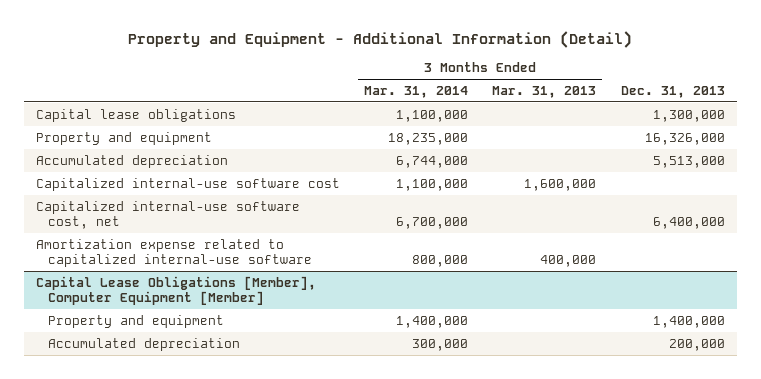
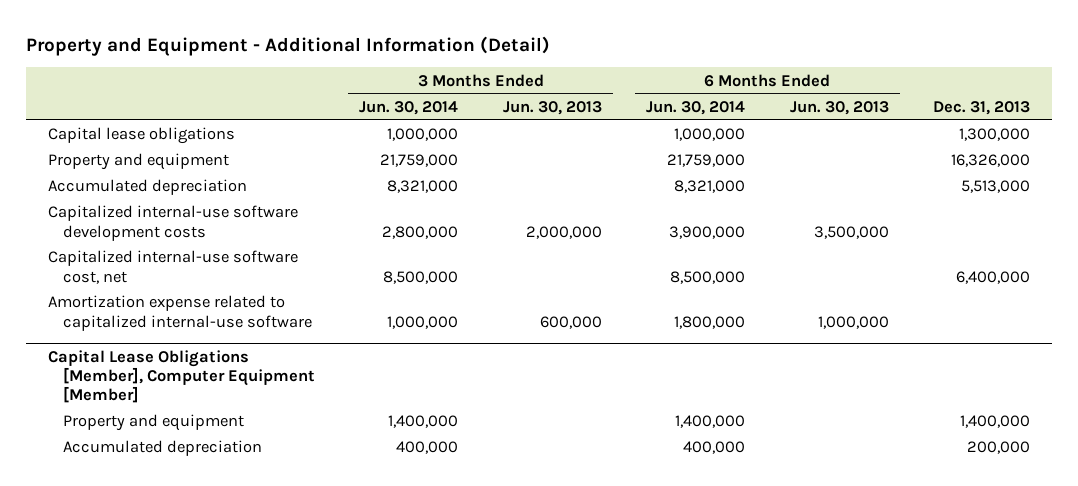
- | 3 Months Ended Mar. 31, 2014 | 3 Months Ended Mar. 31, 2013 | Dec. 31, 2013
+ | 3 Months Ended Jun. 30, 2014 | 3 Months Ended Jun. 30, 2013 | 6 Months Ended Jun. 30, 2014 | 6 Months Ended Jun. 30, 2013 | Dec. 31, 2013
- Capitalized internal-use software cost | 1,100,000 | 1,600,000 |
+ Capitalized internal-use software development costs | 2,800,000 | 2,000,000 | 3,900,000 | 3,500,000 |

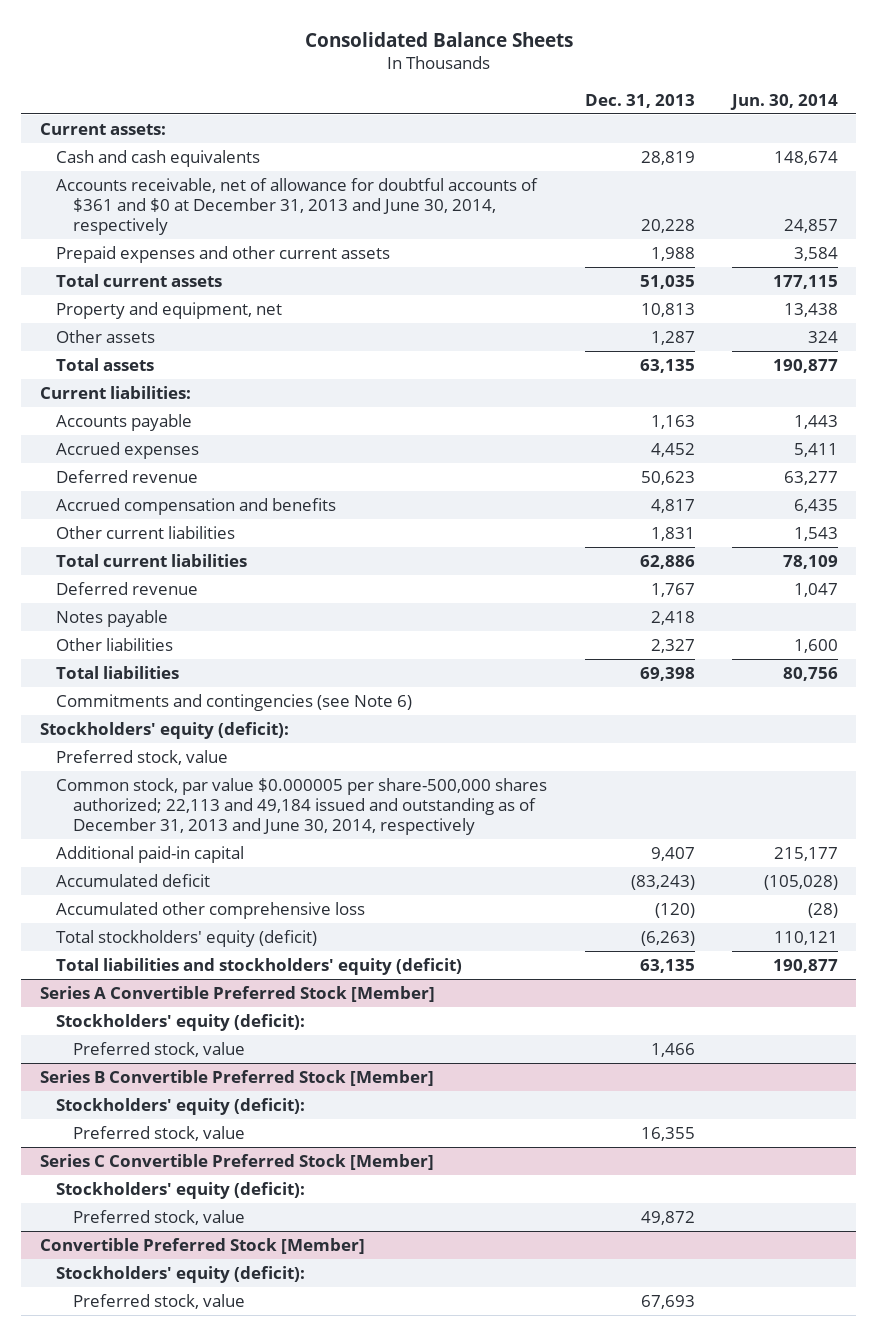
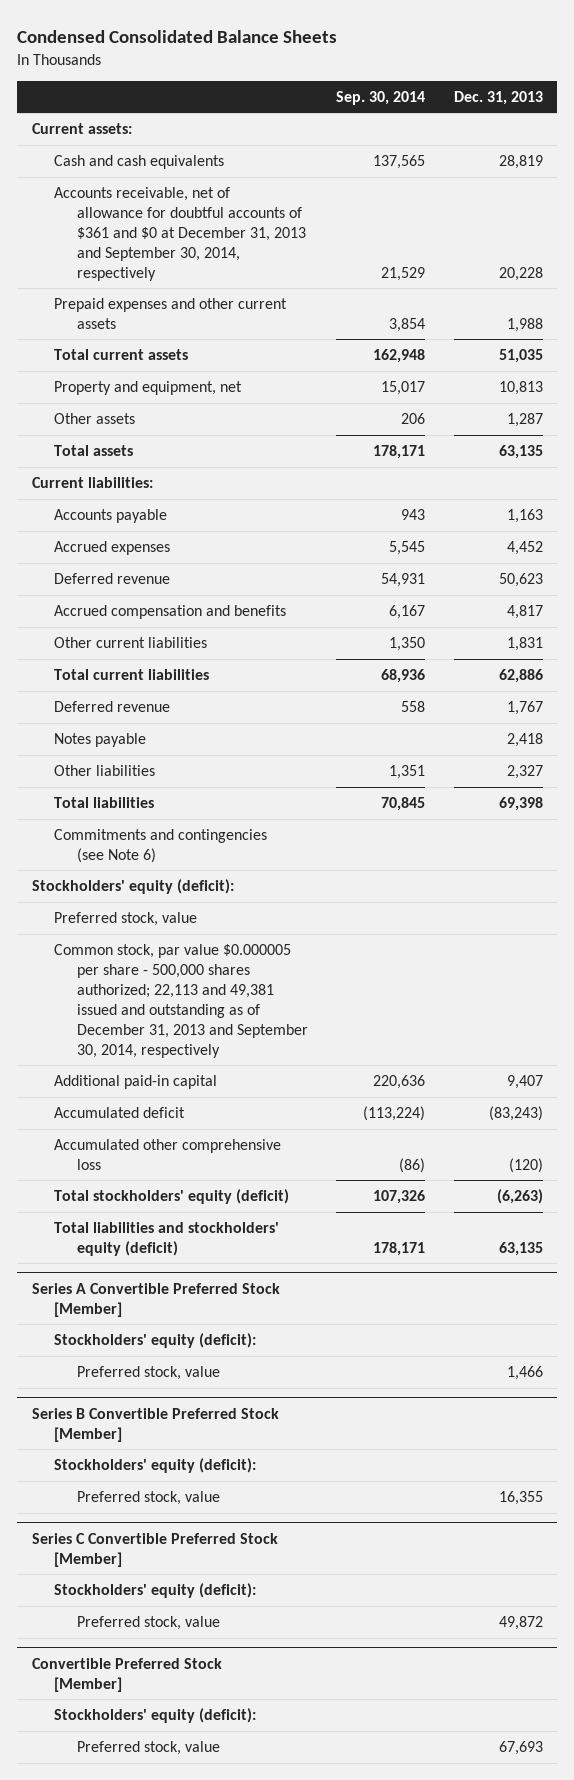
- Consolidated Balance Sheets
+ Condensed Consolidated Balance Sheets
- | Dec. 31, 2013 | Jun. 30, 2014
+ | Sep. 30, 2014 | Dec. 31, 2013
- Accounts receivable, net of allowance for doubtful accounts of $361 and $0 at December 31, 2013 and June 30, 2014, respectively | 20,228 | 24,857
+ Accounts receivable, net of allowance for doubtful accounts of $361 and $0 at December 31, 2013 and September 30, 2014, respectively | 21,529 | 20,228
- Common stock, par value $0.000005 per share-500,000 shares authorized; 22,113 and 49,184 issued and outstanding as of December 31, 2013 and June 30, 2014, respectively
+ Common stock, par value $0.000005 per share - 500,000 shares authorized; 22,113 and 49,381 issued and outstanding as of December 31, 2013 and September 30, 2014, respectively

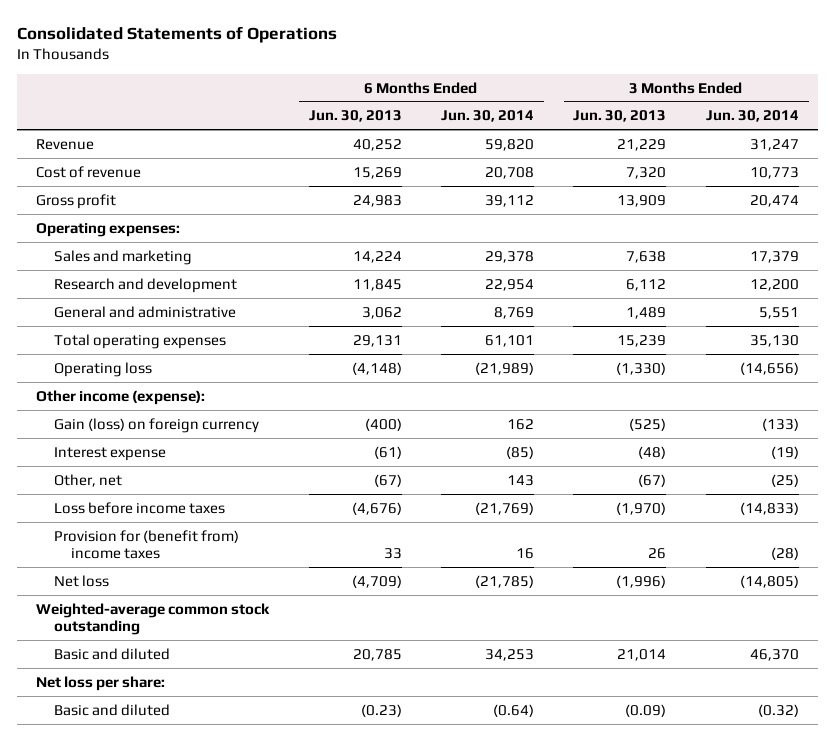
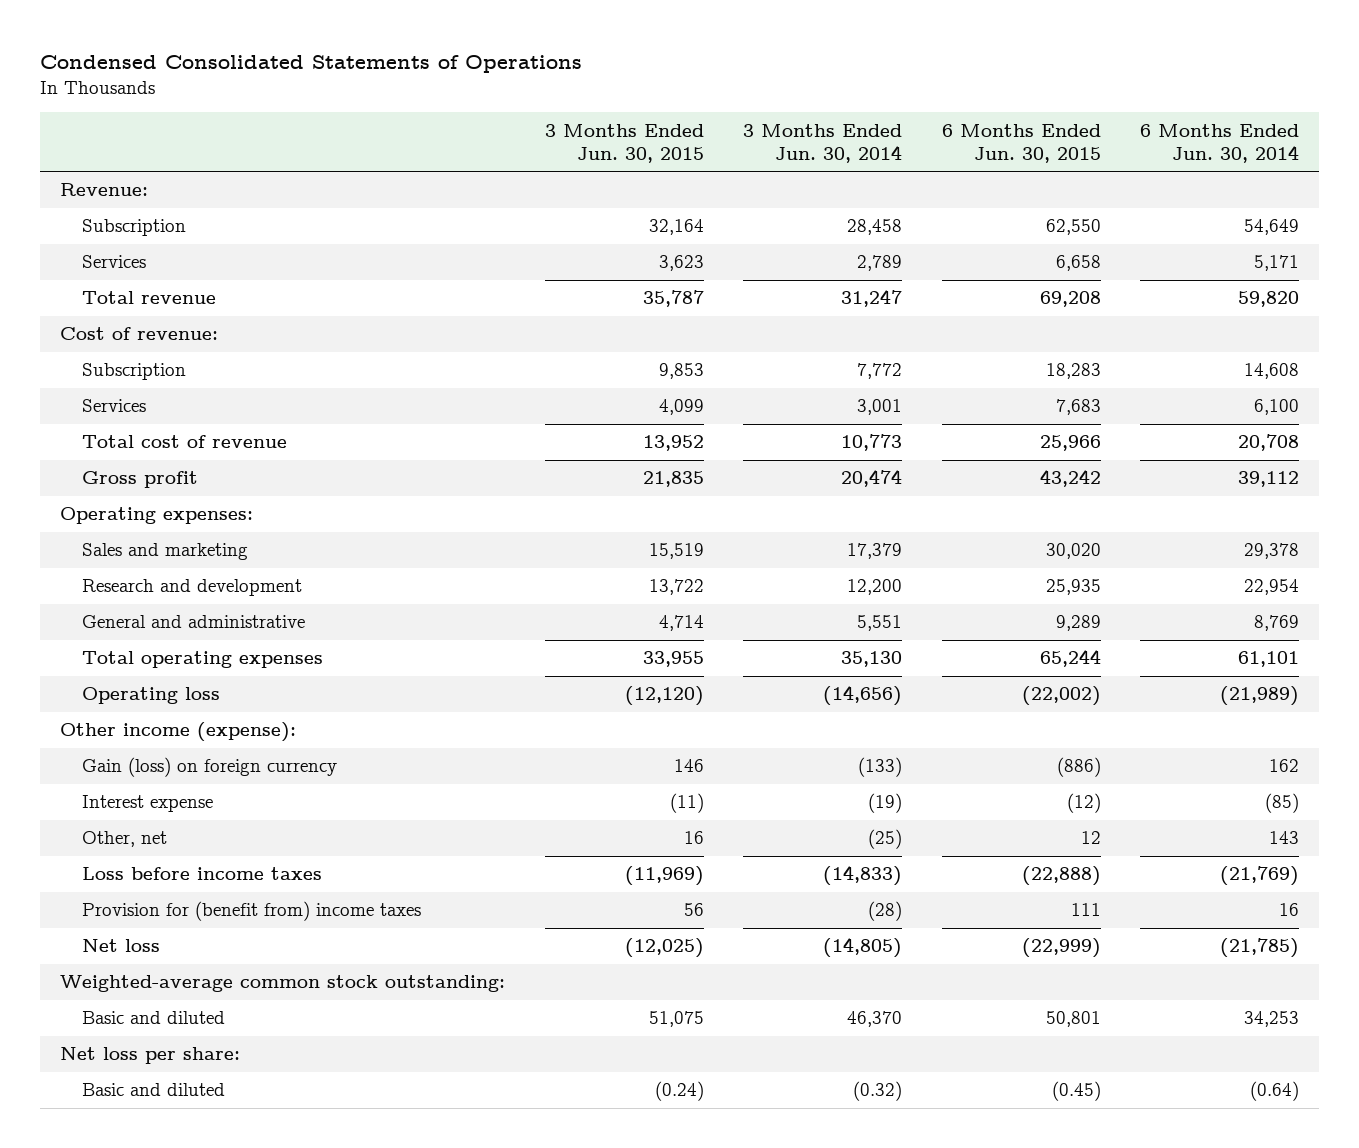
- Consolidated Statements of Operations
+ Condensed Consolidated Statements of Operations
- | 6 Months Ended Jun. 30, 2013 | 6 Months Ended Jun. 30, 2014 | 3 Months Ended Jun. 30, 2013 | 3 Months Ended Jun. 30, 2014
+ | 3 Months Ended Jun. 30, 2015 | 3 Months Ended Jun. 30, 2014 | 6 Months Ended Jun. 30, 2015 | 6 Months Ended Jun. 30, 2014
- Revenue | 40,252 | 59,820 | 21,229 | 31,247
- Cost of revenue | 15,269 | 20,708 | 7,320 | 10,773
+ Revenue:
+ Subscription | 32,164 | 28,458 | 62,550 | 54,649
+ Services | 3,623 | 2,789 | 6,658 | 5,171
+ Total revenue | 35,787 | 31,247 | 69,208 | 59,820
+ Cost of revenue:
+ Subscription | 9,853 | 7,772 | 18,283 | 14,608
+ Services | 4,099 | 3,001 | 7,683 | 6,100
+ Total cost of revenue | 13,952 | 10,773 | 25,966 | 20,708
- Weighted-average common stock outstanding
+ Weighted-average common stock outstanding:

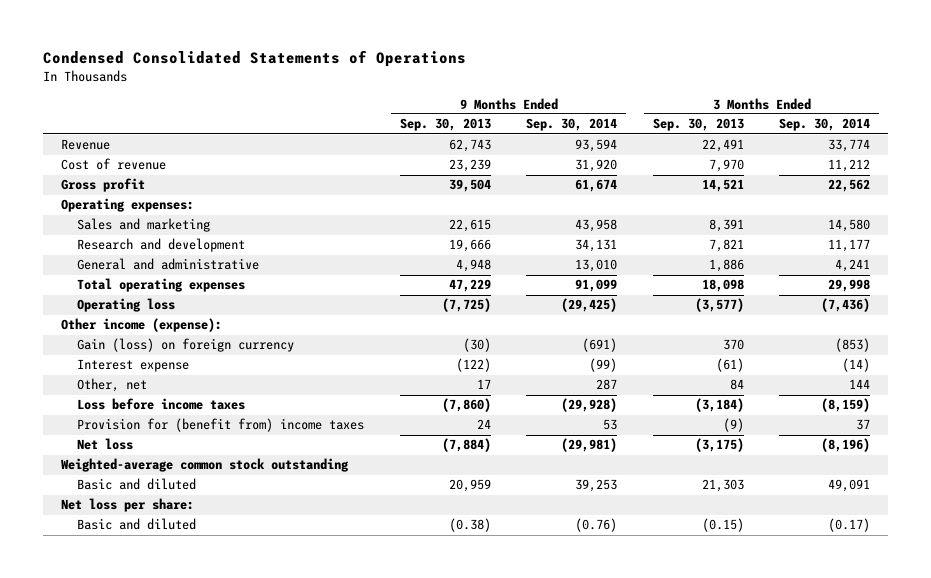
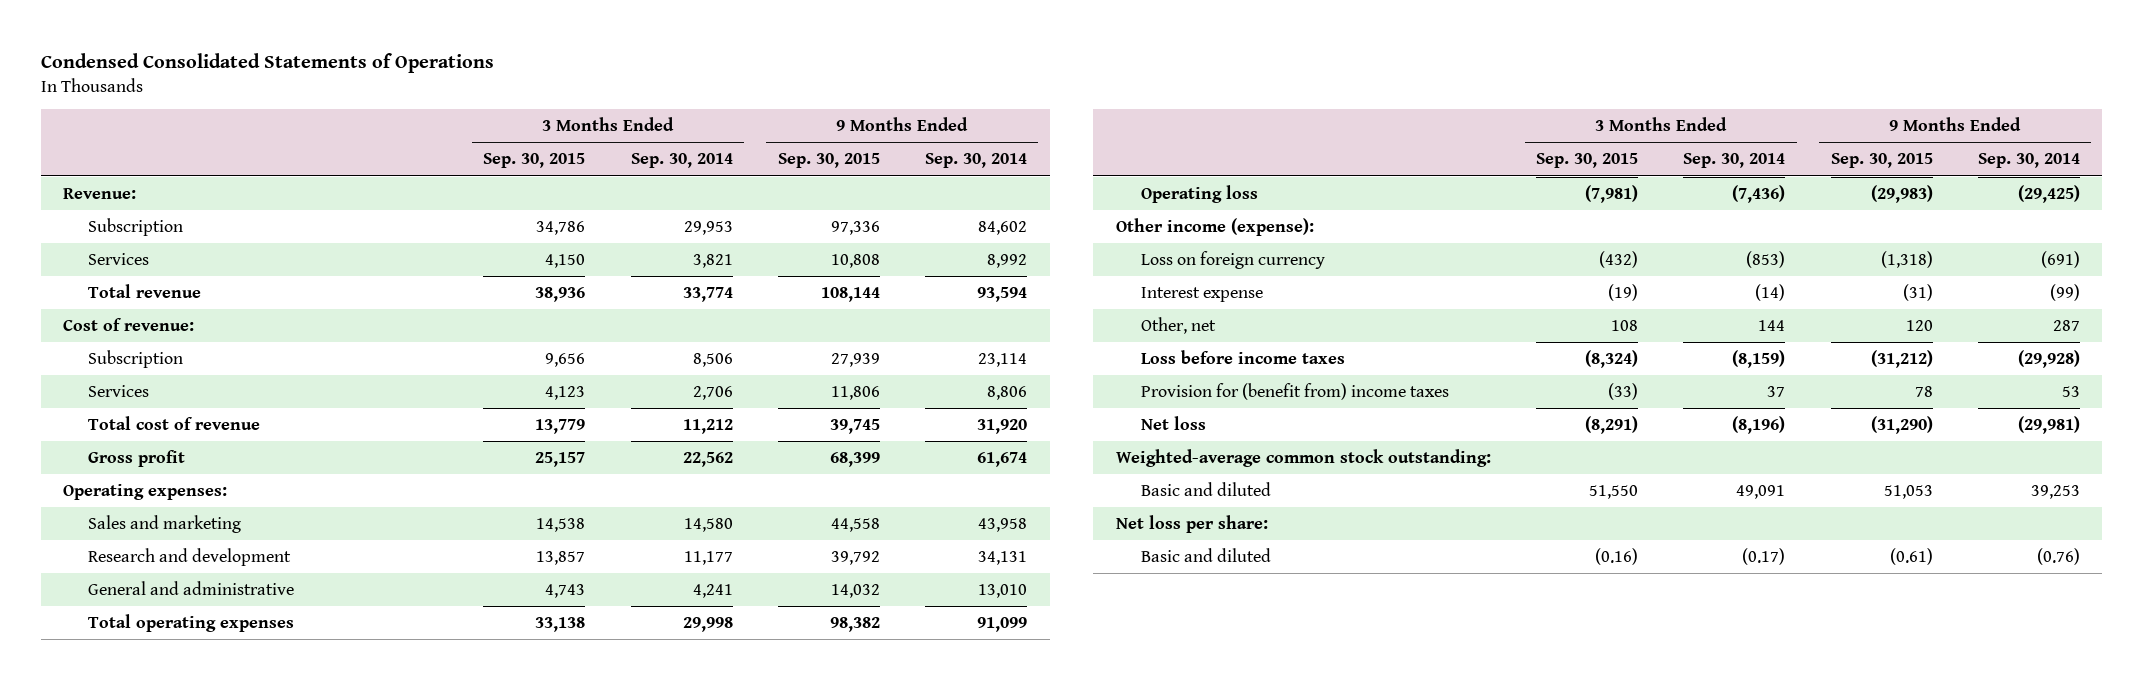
- | 9 Months Ended Sep. 30, 2013 | 9 Months Ended Sep. 30, 2014 | 3 Months Ended Sep. 30, 2013 | 3 Months Ended Sep. 30, 2014
+ | 3 Months Ended Sep. 30, 2015 | 3 Months Ended Sep. 30, 2014 | 9 Months Ended Sep. 30, 2015 | 9 Months Ended Sep. 30, 2014
- Revenue | 62,743 | 93,594 | 22,491 | 33,774
- Cost of revenue | 23,239 | 31,920 | 7,970 | 11,212
+ Revenue:
+ Subscription | 34,786 | 29,953 | 97,336 | 84,602
+ Services | 4,150 | 3,821 | 10,808 | 8,992
+ Total revenue | 38,936 | 33,774 | 108,144 | 93,594
+ Cost of revenue:
+ Subscription | 9,656 | 8,506 | 27,939 | 23,114
+ Services | 4,123 | 2,706 | 11,806 | 8,806
+ Total cost of revenue | 13,779 | 11,212 | 39,745 | 31,920
- Gain (loss) on foreign currency | (30) | (691) | 370 | (853)
+ Loss on foreign currency | (432) | (853) | (1,318) | (691)
- Weighted-average common stock outstanding
+ Weighted-average common stock outstanding:

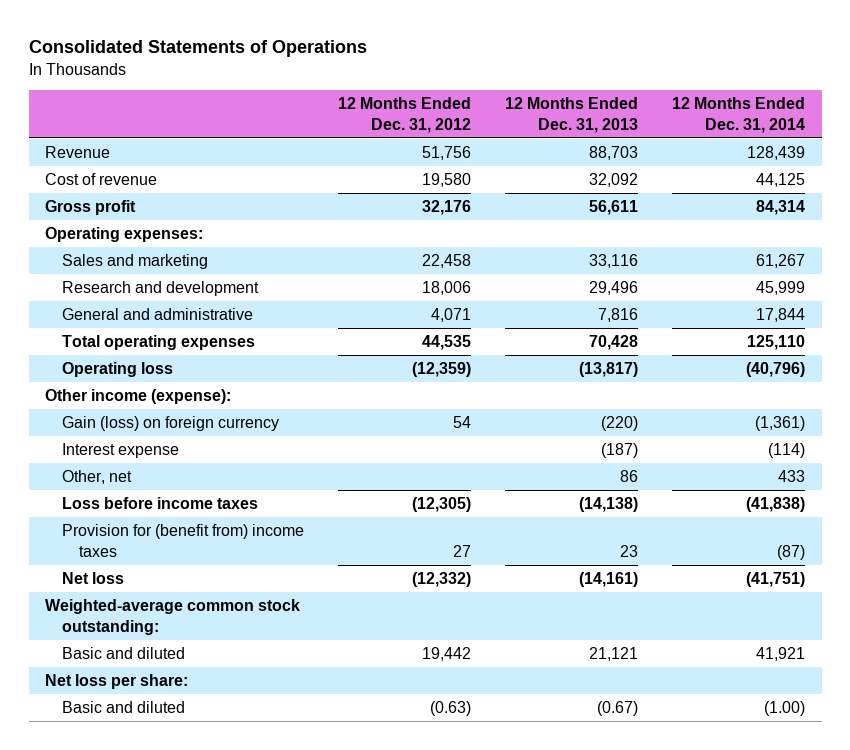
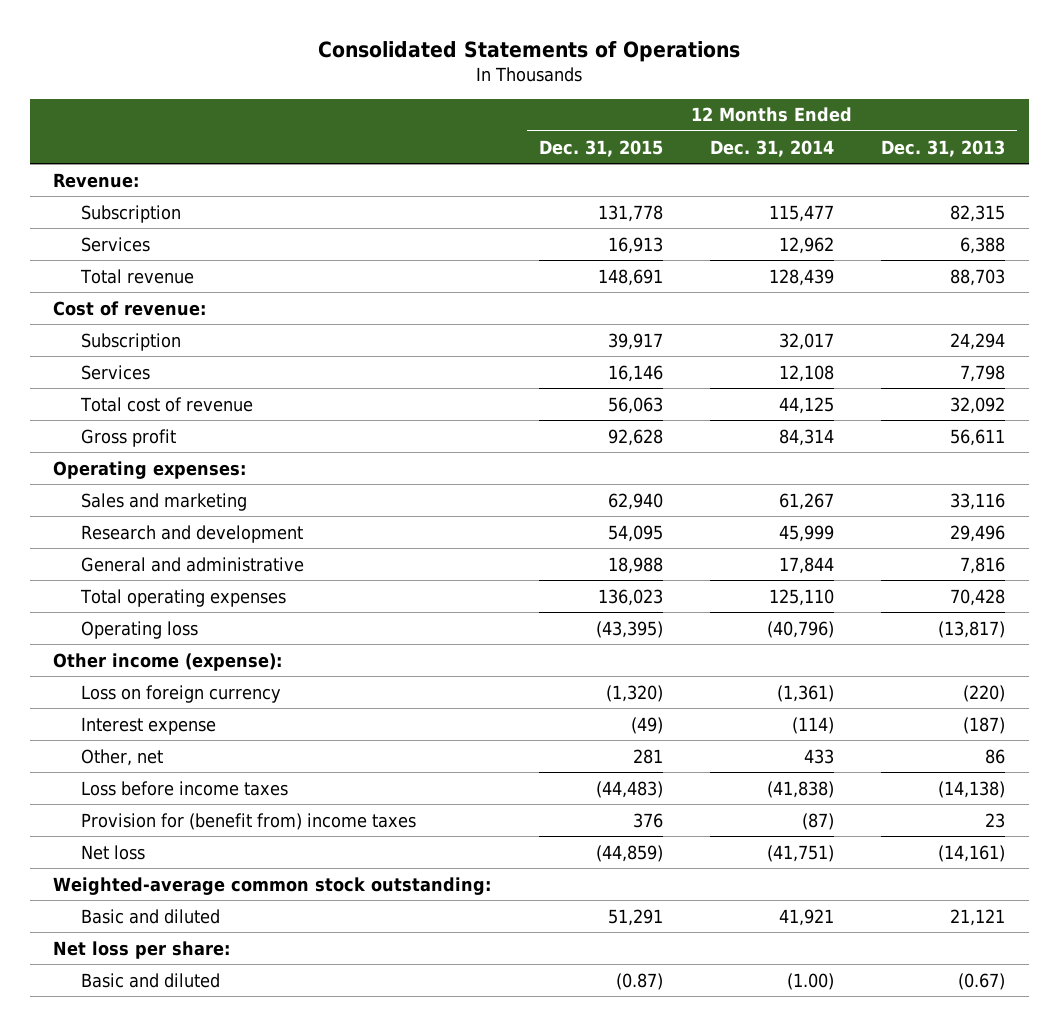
- | 12 Months Ended Dec. 31, 2012 | 12 Months Ended Dec. 31, 2013 | 12 Months Ended Dec. 31, 2014
+ | 12 Months Ended Dec. 31, 2015 | 12 Months Ended Dec. 31, 2014 | 12 Months Ended Dec. 31, 2013
- Revenue | 51,756 | 88,703 | 128,439
- Cost of revenue | 19,580 | 32,092 | 44,125
+ Revenue:
+ Subscription | 131,778 | 115,477 | 82,315
+ Services | 16,913 | 12,962 | 6,388
+ Total revenue | 148,691 | 128,439 | 88,703
+ Cost of revenue:
+ Subscription | 39,917 | 32,017 | 24,294
+ Services | 16,146 | 12,108 | 7,798
+ Total cost of revenue | 56,063 | 44,125 | 32,092
- Gain (loss) on foreign currency | 54 | (220) | (1,361)
+ Loss on foreign currency | (1,320) | (1,361) | (220)

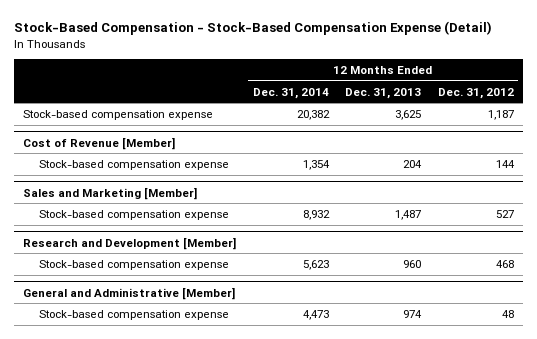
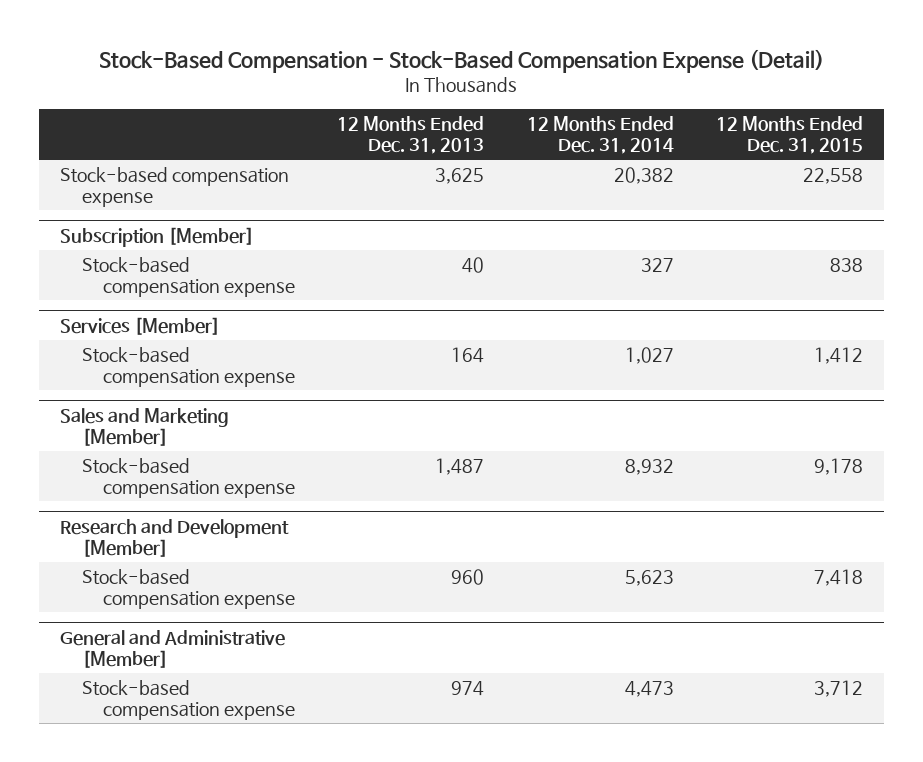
- | 12 Months Ended Dec. 31, 2014 | 12 Months Ended Dec. 31, 2013 | 12 Months Ended Dec. 31, 2012
+ | 12 Months Ended Dec. 31, 2013 | 12 Months Ended Dec. 31, 2014 | 12 Months Ended Dec. 31, 2015
- Cost of Revenue [Member]
- Stock-based compensation expense | 1,354 | 204 | 144
+ Subscription [Member]
+ Stock-based compensation expense | 40 | 327 | 838
+ Services [Member]
+ Stock-based compensation expense | 164 | 1,027 | 1,412

